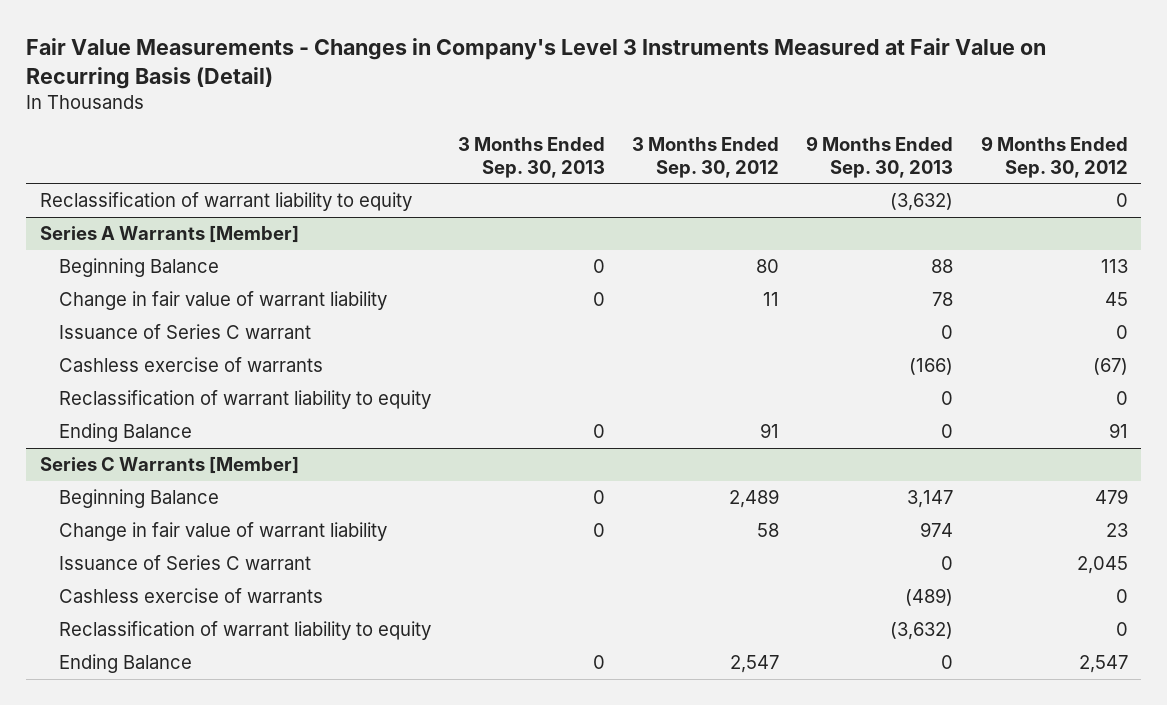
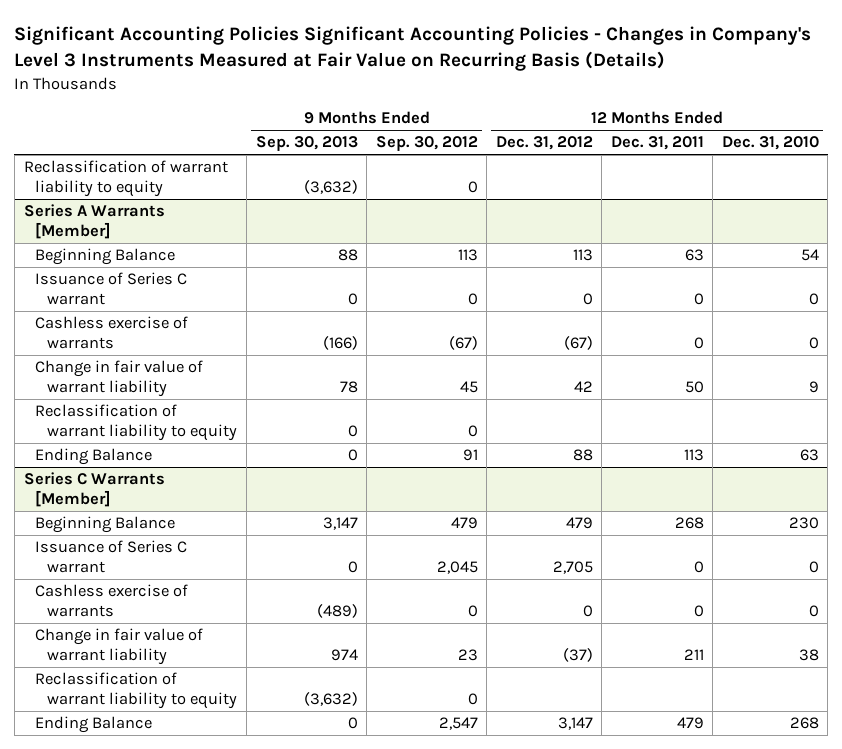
- Fair Value Measurements - Changes in Company's Level 3 Instruments Measured at Fair Value on Recurring Basis (Detail)
+ Significant Accounting Policies Significant Accounting Policies - Changes in Company's Level 3 Instruments Measured at Fair Value on Recurring Basis (Details)
- | 3 Months Ended Sep. 30, 2013 | 3 Months Ended Sep. 30, 2012 | 9 Months Ended Sep. 30, 2013 | 9 Months Ended Sep. 30, 2012
+ | 9 Months Ended Sep. 30, 2013 | 9 Months Ended Sep. 30, 2012 | 12 Months Ended Dec. 31, 2012 | 12 Months Ended Dec. 31, 2011 | 12 Months Ended Dec. 31, 2010
@ Series A Warrants [Member]
moved down: Change in fair value of warrant liability | 78 | 45 | 42 | 50 | 9
@ Series C Warrants [Member]
moved down: Change in fair value of warrant liability | 974 | 23 | (37) | 211 | 38

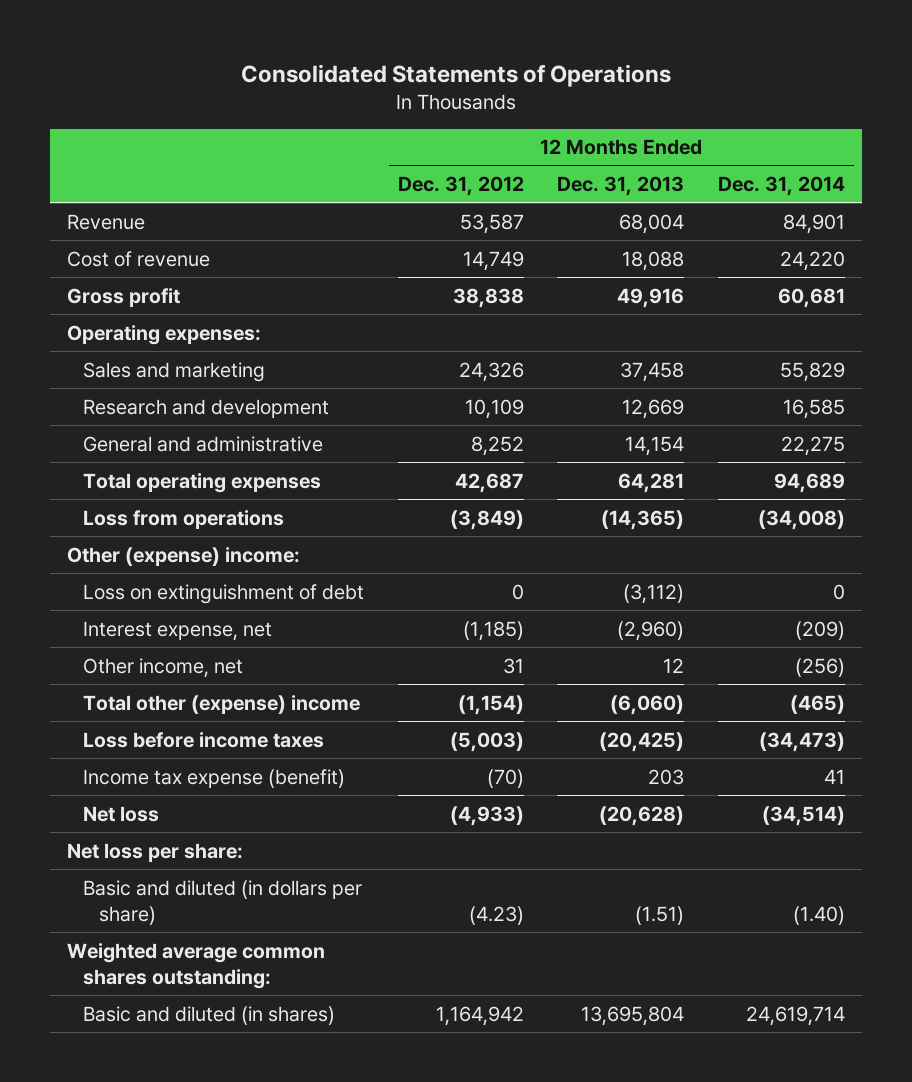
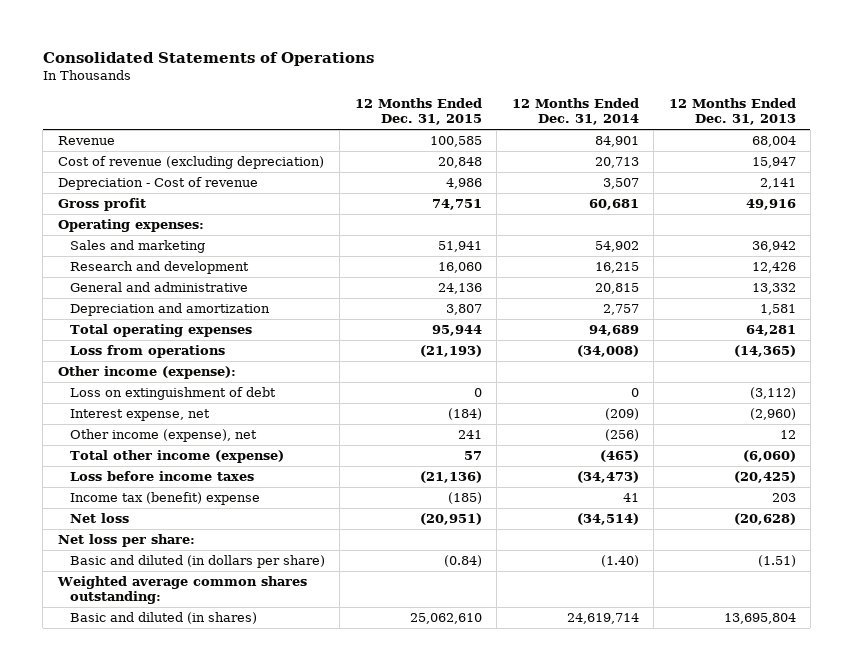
- | 12 Months Ended Dec. 31, 2012 | 12 Months Ended Dec. 31, 2013 | 12 Months Ended Dec. 31, 2014
+ | 12 Months Ended Dec. 31, 2015 | 12 Months Ended Dec. 31, 2014 | 12 Months Ended Dec. 31, 2013
- Cost of revenue | 14,749 | 18,088 | 24,220
+ Cost of revenue (excluding depreciation) | 20,848 | 20,713 | 15,947
+ Depreciation - Cost of revenue | 4,986 | 3,507 | 2,141
- Sales and marketing | 24,326 | 37,458 | 55,829
- Research and development | 10,109 | 12,669 | 16,585
- General and administrative | 8,252 | 14,154 | 22,275
+ Sales and marketing | 51,941 | 54,902 | 36,942
+ Research and development | 16,060 | 16,215 | 12,426
+ General and administrative | 24,136 | 20,815 | 13,332
+ Depreciation and amortization | 3,807 | 2,757 | 1,581
- Other (expense) income:
+ Other income (expense):
- Other income, net | 31 | 12 | (256)
- Total other (expense) income | (1,154) | (6,060) | (465)
+ Other income (expense), net | 241 | (256) | 12
+ Total other income (expense) | 57 | (465) | (6,060)
- Income tax expense (benefit) | (70) | 203 | 41
+ Income tax (benefit) expense | (185) | 41 | 203

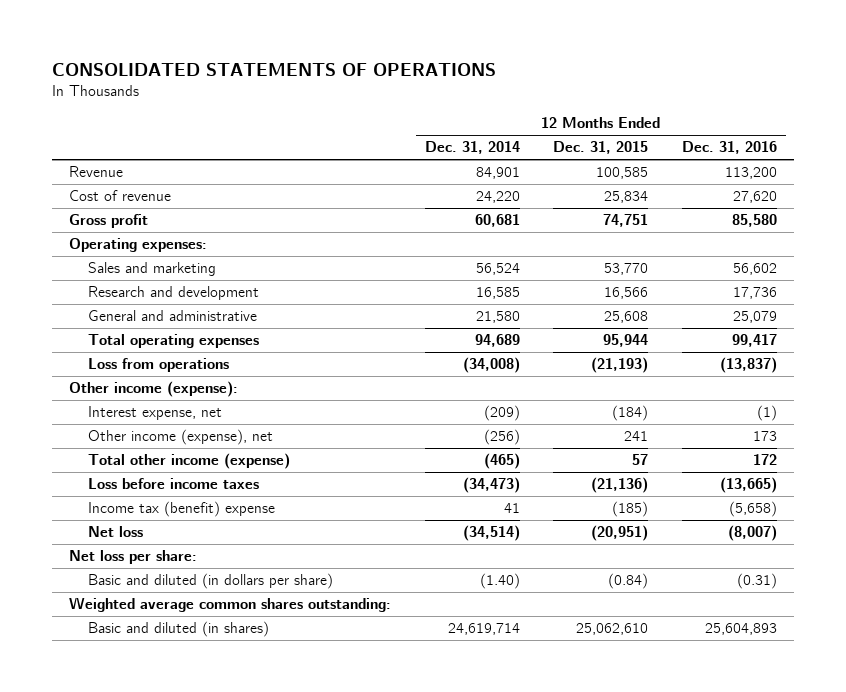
- Consolidated Statements of Operations
+ CONSOLIDATED STATEMENTS OF OPERATIONS
- | 12 Months Ended Dec. 31, 2015 | 12 Months Ended Dec. 31, 2014 | 12 Months Ended Dec. 31, 2013
+ | 12 Months Ended Dec. 31, 2014 | 12 Months Ended Dec. 31, 2015 | 12 Months Ended Dec. 31, 2016
- Cost of revenue (excluding depreciation) | 20,848 | 20,713 | 15,947
- Depreciation - Cost of revenue | 4,986 | 3,507 | 2,141
+ Cost of revenue | 24,220 | 25,834 | 27,620
- Sales and marketing | 51,941 | 54,902 | 36,942
- Research and development | 16,060 | 16,215 | 12,426
- General and administrative | 24,136 | 20,815 | 13,332
- Depreciation and amortization | 3,807 | 2,757 | 1,581
+ Sales and marketing | 56,524 | 53,770 | 56,602
+ Research and development | 16,585 | 16,566 | 17,736
+ General and administrative | 21,580 | 25,608 | 25,079
- Loss on extinguishment of debt | 0 | 0 | (3,112)

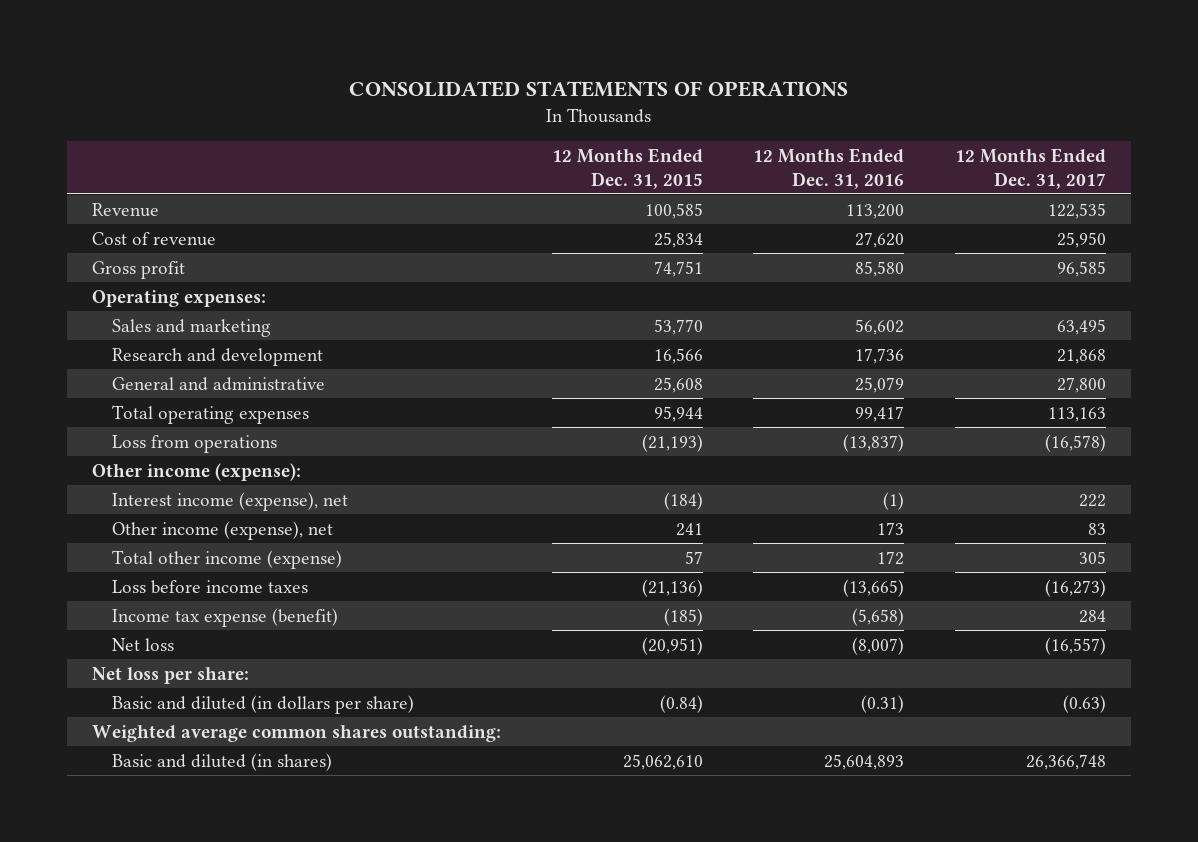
- | 12 Months Ended Dec. 31, 2014 | 12 Months Ended Dec. 31, 2015 | 12 Months Ended Dec. 31, 2016
+ | 12 Months Ended Dec. 31, 2015 | 12 Months Ended Dec. 31, 2016 | 12 Months Ended Dec. 31, 2017
- Interest expense, net | (209) | (184) | (1)
+ Interest income (expense), net | (184) | (1) | 222
- Income tax (benefit) expense | 41 | (185) | (5,658)
+ Income tax expense (benefit) | (185) | (5,658) | 284

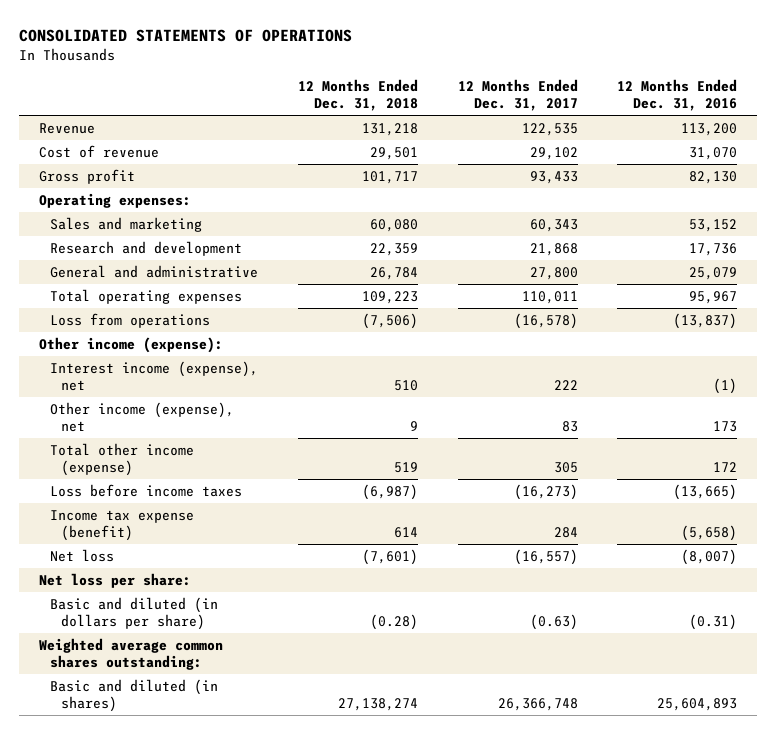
- | 12 Months Ended Dec. 31, 2015 | 12 Months Ended Dec. 31, 2016 | 12 Months Ended Dec. 31, 2017
+ | 12 Months Ended Dec. 31, 2018 | 12 Months Ended Dec. 31, 2017 | 12 Months Ended Dec. 31, 2016
- Cost of revenue | 25,834 | 27,620 | 25,950
- Gross profit | 74,751 | 85,580 | 96,585
+ Cost of revenue | 29,501 | 29,102 | 31,070
+ Gross profit | 101,717 | 93,433 | 82,130
- Sales and marketing | 53,770 | 56,602 | 63,495
+ Sales and marketing | 60,080 | 60,343 | 53,152
- Total operating expenses | 95,944 | 99,417 | 113,163
+ Total operating expenses | 109,223 | 110,011 | 95,967

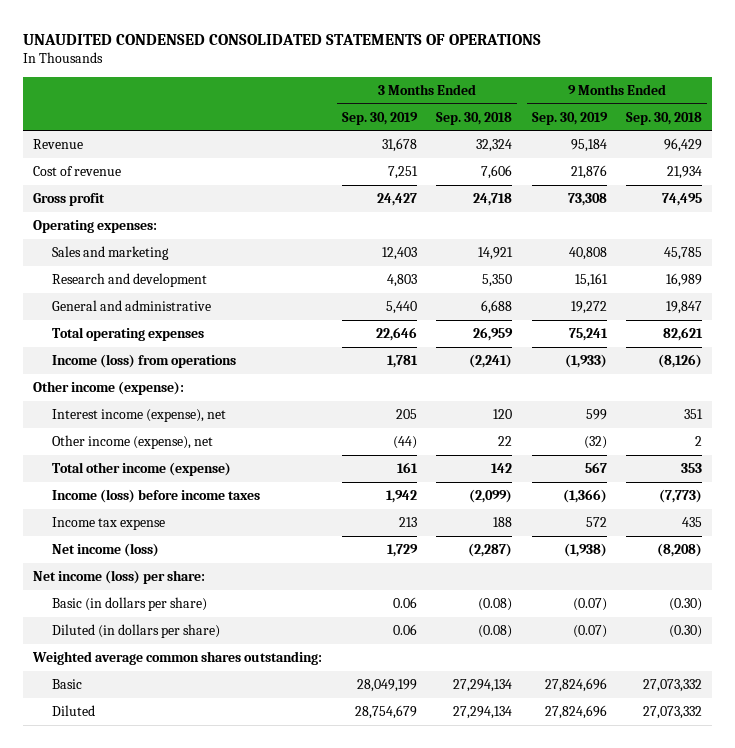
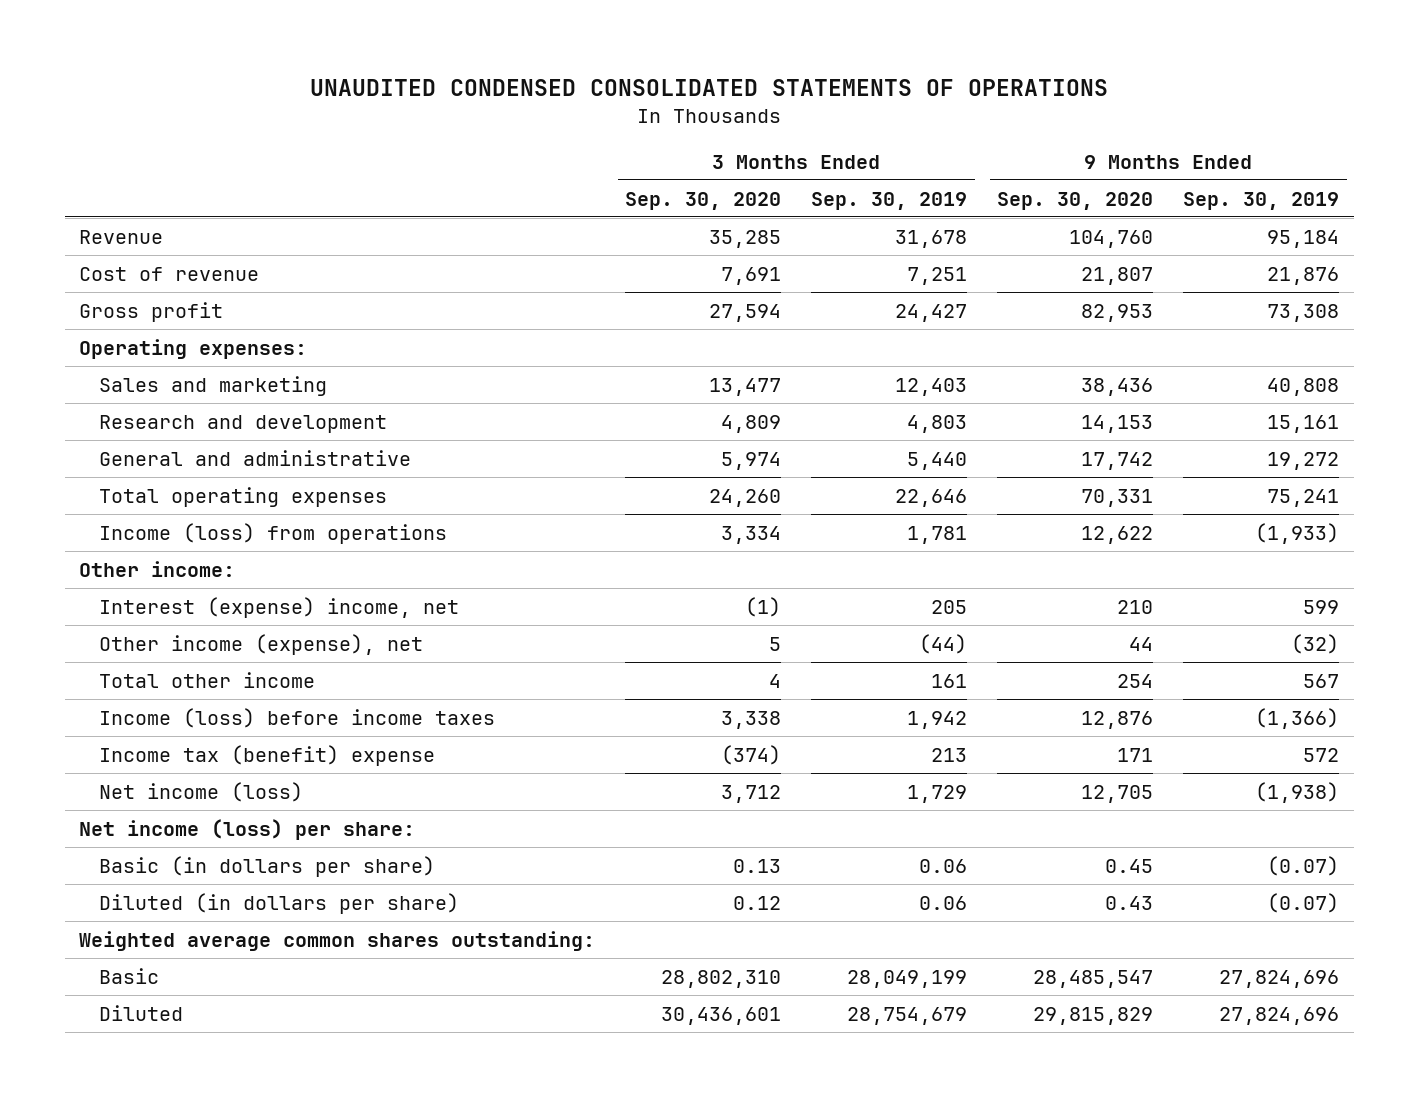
- | 3 Months Ended Sep. 30, 2019 | 3 Months Ended Sep. 30, 2018 | 9 Months Ended Sep. 30, 2019 | 9 Months Ended Sep. 30, 2018
+ | 3 Months Ended Sep. 30, 2020 | 3 Months Ended Sep. 30, 2019 | 9 Months Ended Sep. 30, 2020 | 9 Months Ended Sep. 30, 2019
- Other income (expense):
- Interest income (expense), net | 205 | 120 | 599 | 351
+ Other income:
+ Interest (expense) income, net | (1) | 205 | 210 | 599
- Total other income (expense) | 161 | 142 | 567 | 353
+ Total other income | 4 | 161 | 254 | 567
- Income tax expense | 213 | 188 | 572 | 435
+ Income tax (benefit) expense | (374) | 213 | 171 | 572

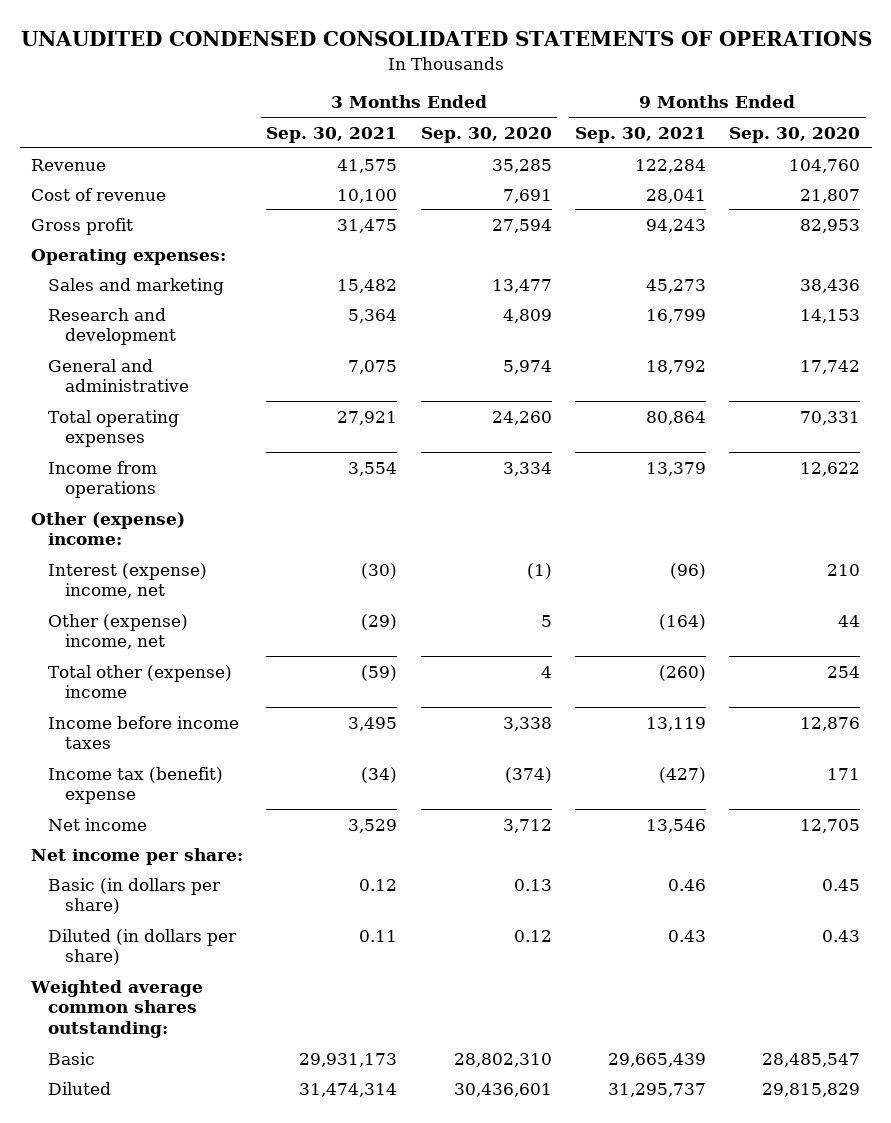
- | 3 Months Ended Sep. 30, 2020 | 3 Months Ended Sep. 30, 2019 | 9 Months Ended Sep. 30, 2020 | 9 Months Ended Sep. 30, 2019
+ | 3 Months Ended Sep. 30, 2021 | 3 Months Ended Sep. 30, 2020 | 9 Months Ended Sep. 30, 2021 | 9 Months Ended Sep. 30, 2020
- Income (loss) from operations | 3,334 | 1,781 | 12,622 | (1,933)
- Other income:
+ Income from operations | 3,554 | 3,334 | 13,379 | 12,622
+ Other (expense) income:
- Other income (expense), net | 5 | (44) | 44 | (32)
- Total other income | 4 | 161 | 254 | 567
- Income (loss) before income taxes | 3,338 | 1,942 | 12,876 | (1,366)
+ Other (expense) income, net | (29) | 5 | (164) | 44
+ Total other (expense) income | (59) | 4 | (260) | 254
+ Income before income taxes | 3,495 | 3,338 | 13,119 | 12,876
- Net income (loss) | 3,712 | 1,729 | 12,705 | (1,938)
- Net income (loss) per share:
+ Net income | 3,529 | 3,712 | 13,546 | 12,705
+ Net income per share:

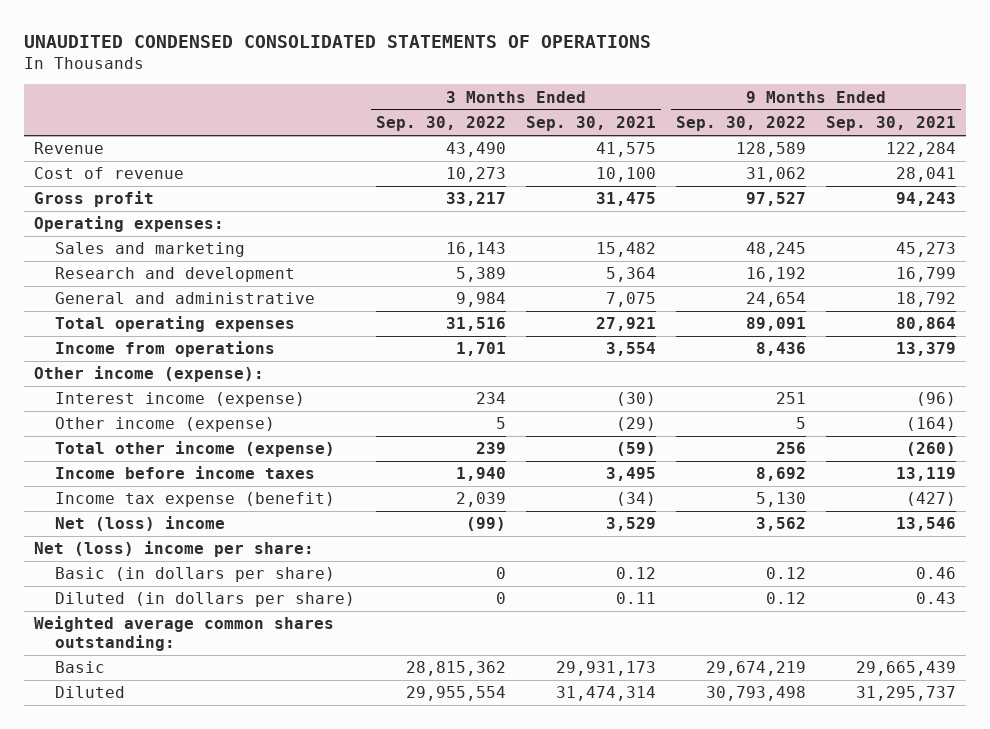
- | 3 Months Ended Sep. 30, 2021 | 3 Months Ended Sep. 30, 2020 | 9 Months Ended Sep. 30, 2021 | 9 Months Ended Sep. 30, 2020
+ | 3 Months Ended Sep. 30, 2022 | 3 Months Ended Sep. 30, 2021 | 9 Months Ended Sep. 30, 2022 | 9 Months Ended Sep. 30, 2021
- Other (expense) income:
- Interest (expense) income, net | (30) | (1) | (96) | 210
- Other (expense) income, net | (29) | 5 | (164) | 44
- Total other (expense) income | (59) | 4 | (260) | 254
+ Other income (expense):
+ Interest income (expense) | 234 | (30) | 251 | (96)
+ Other income (expense) | 5 | (29) | 5 | (164)
+ Total other income (expense) | 239 | (59) | 256 | (260)
- Income tax (benefit) expense | (34) | (374) | (427) | 171
- Net income | 3,529 | 3,712 | 13,546 | 12,705
- Net income per share:
+ Income tax expense (benefit) | 2,039 | (34) | 5,130 | (427)
+ Net (loss) income | (99) | 3,529 | 3,562 | 13,546
+ Net (loss) income per share:

